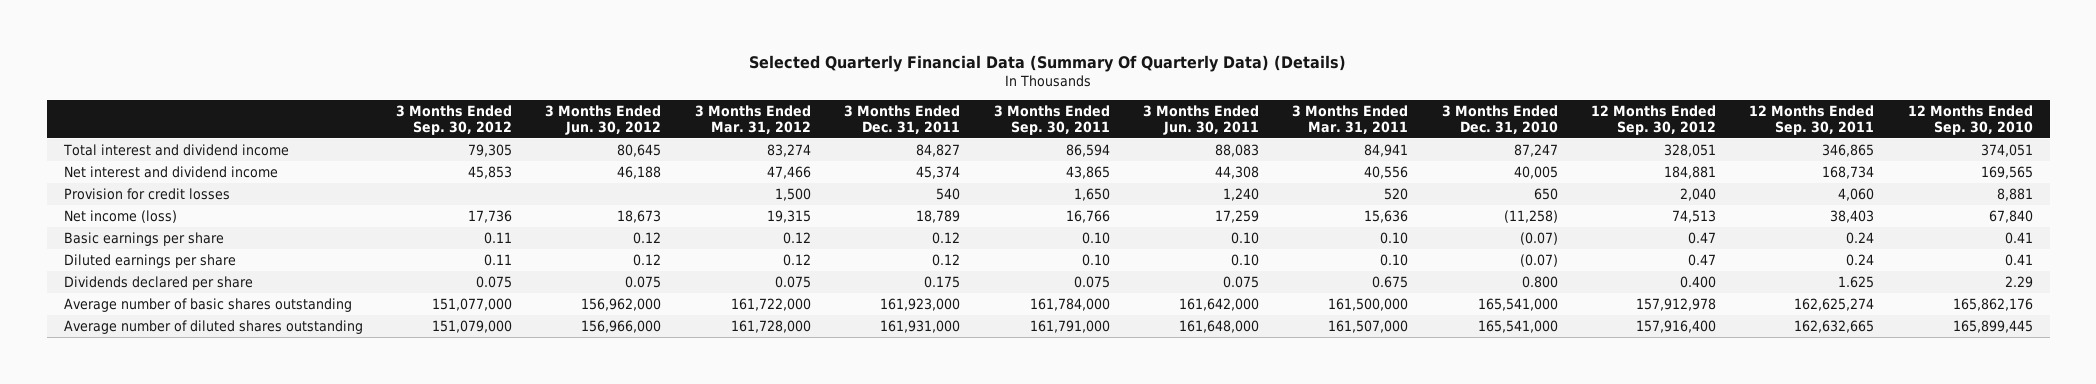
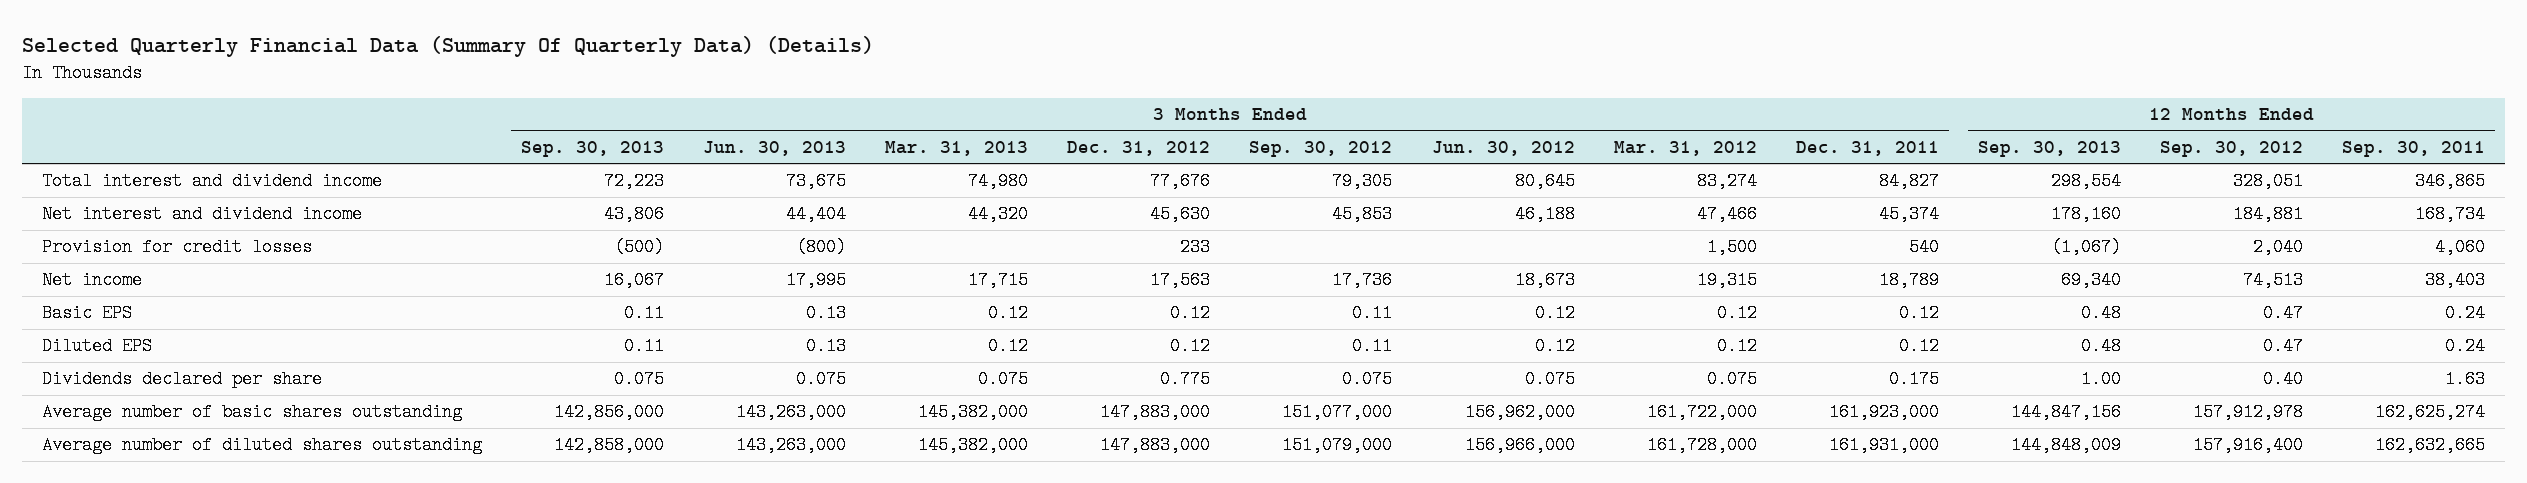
- | 3 Months Ended Sep. 30, 2012 | 3 Months Ended Jun. 30, 2012 | 3 Months Ended Mar. 31, 2012 | 3 Months Ended Dec. 31, 2011 | 3 Months Ended Sep. 30, 2011 | 3 Months Ended Jun. 30, 2011 | 3 Months Ended Mar. 31, 2011 | 3 Months Ended Dec. 31, 2010 | 12 Months Ended Sep. 30, 2012 | 12 Months Ended Sep. 30, 2011 | 12 Months Ended Sep. 30, 2010
+ | 3 Months Ended Sep. 30, 2013 | 3 Months Ended Jun. 30, 2013 | 3 Months Ended Mar. 31, 2013 | 3 Months Ended Dec. 31, 2012 | 3 Months Ended Sep. 30, 2012 | 3 Months Ended Jun. 30, 2012 | 3 Months Ended Mar. 31, 2012 | 3 Months Ended Dec. 31, 2011 | 12 Months Ended Sep. 30, 2013 | 12 Months Ended Sep. 30, 2012 | 12 Months Ended Sep. 30, 2011
- Net income (loss) | 17,736 | 18,673 | 19,315 | 18,789 | 16,766 | 17,259 | 15,636 | (11,258) | 74,513 | 38,403 | 67,840
- Basic earnings per share | 0.11 | 0.12 | 0.12 | 0.12 | 0.10 | 0.10 | 0.10 | (0.07) | 0.47 | 0.24 | 0.41
- Diluted earnings per share | 0.11 | 0.12 | 0.12 | 0.12 | 0.10 | 0.10 | 0.10 | (0.07) | 0.47 | 0.24 | 0.41
- Dividends declared per share | 0.075 | 0.075 | 0.075 | 0.175 | 0.075 | 0.075 | 0.675 | 0.800 | 0.400 | 1.625 | 2.29
+ Net income | 16,067 | 17,995 | 17,715 | 17,563 | 17,736 | 18,673 | 19,315 | 18,789 | 69,340 | 74,513 | 38,403
+ Basic EPS | 0.11 | 0.13 | 0.12 | 0.12 | 0.11 | 0.12 | 0.12 | 0.12 | 0.48 | 0.47 | 0.24
+ Diluted EPS | 0.11 | 0.13 | 0.12 | 0.12 | 0.11 | 0.12 | 0.12 | 0.12 | 0.48 | 0.47 | 0.24
+ Dividends declared per share | 0.075 | 0.075 | 0.075 | 0.775 | 0.075 | 0.075 | 0.075 | 0.175 | 1.00 | 0.40 | 1.63

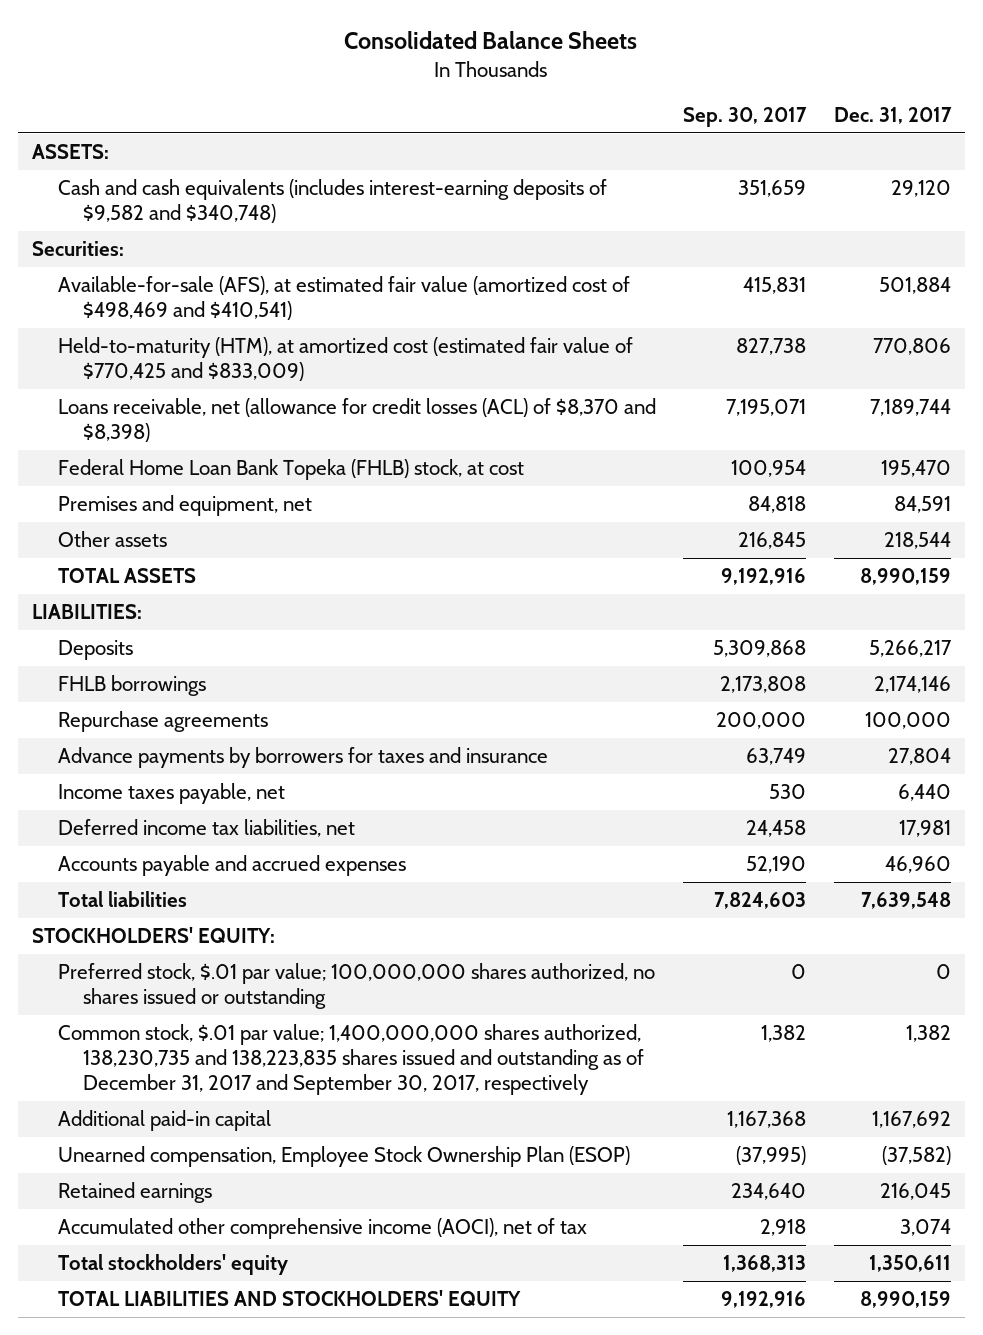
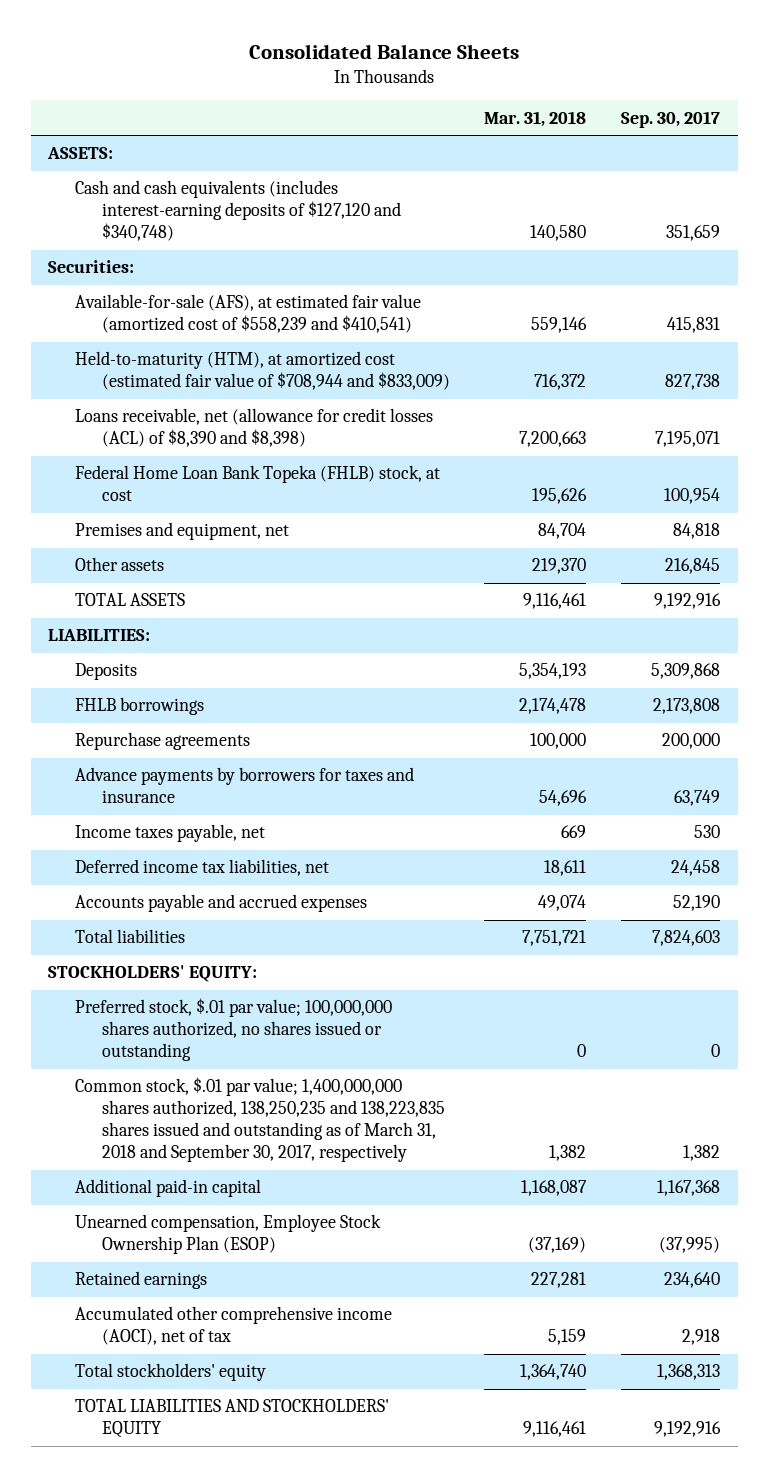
- | Sep. 30, 2017 | Dec. 31, 2017
+ | Mar. 31, 2018 | Sep. 30, 2017
- Cash and cash equivalents (includes interest-earning deposits of $9,582 and $340,748) | 351,659 | 29,120
+ Cash and cash equivalents (includes interest-earning deposits of $127,120 and $340,748) | 140,580 | 351,659
- Available-for-sale (AFS), at estimated fair value (amortized cost of $498,469 and $410,541) | 415,831 | 501,884
- Held-to-maturity (HTM), at amortized cost (estimated fair value of $770,425 and $833,009) | 827,738 | 770,806
- Loans receivable, net (allowance for credit losses (ACL) of $8,370 and $8,398) | 7,195,071 | 7,189,744
+ Available-for-sale (AFS), at estimated fair value (amortized cost of $558,239 and $410,541) | 559,146 | 415,831
+ Held-to-maturity (HTM), at amortized cost (estimated fair value of $708,944 and $833,009) | 716,372 | 827,738
+ Loans receivable, net (allowance for credit losses (ACL) of $8,390 and $8,398) | 7,200,663 | 7,195,071
- Common stock, $.01 par value; 1,400,000,000 shares authorized, 138,230,735 and 138,223,835 shares issued and outstanding as of December 31, 2017 and September 30, 2017, respectively | 1,382 | 1,382
+ Common stock, $.01 par value; 1,400,000,000 shares authorized, 138,250,235 and 138,223,835 shares issued and outstanding as of March 31, 2018 and September 30, 2017, respectively | 1,382 | 1,382

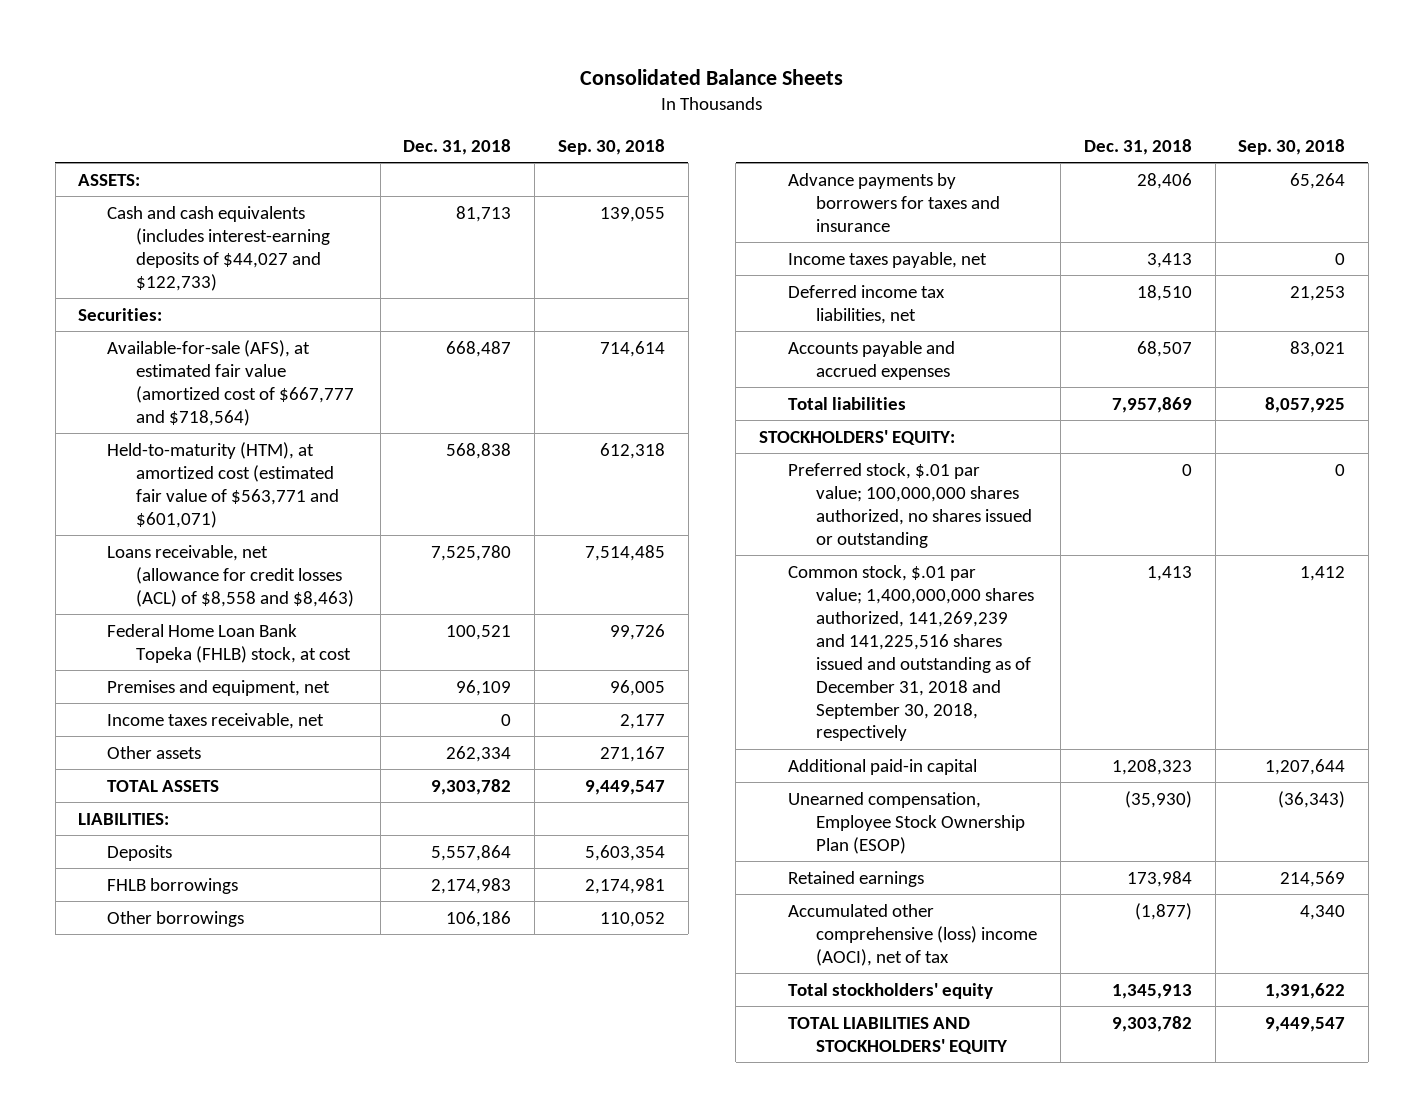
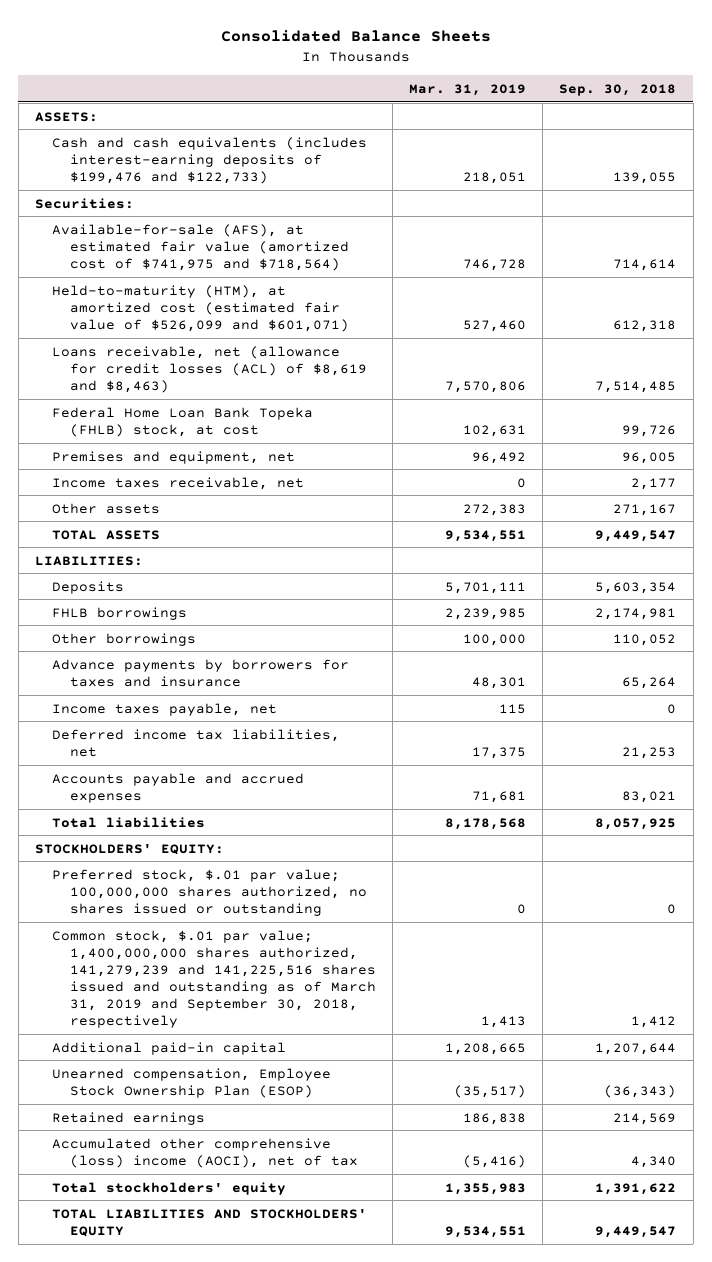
- | Dec. 31, 2018 | Sep. 30, 2018
+ | Mar. 31, 2019 | Sep. 30, 2018
- Cash and cash equivalents (includes interest-earning deposits of $44,027 and $122,733) | 81,713 | 139,055
+ Cash and cash equivalents (includes interest-earning deposits of $199,476 and $122,733) | 218,051 | 139,055
- Available-for-sale (AFS), at estimated fair value (amortized cost of $667,777 and $718,564) | 668,487 | 714,614
- Held-to-maturity (HTM), at amortized cost (estimated fair value of $563,771 and $601,071) | 568,838 | 612,318
- Loans receivable, net (allowance for credit losses (ACL) of $8,558 and $8,463) | 7,525,780 | 7,514,485
+ Available-for-sale (AFS), at estimated fair value (amortized cost of $741,975 and $718,564) | 746,728 | 714,614
+ Held-to-maturity (HTM), at amortized cost (estimated fair value of $526,099 and $601,071) | 527,460 | 612,318
+ Loans receivable, net (allowance for credit losses (ACL) of $8,619 and $8,463) | 7,570,806 | 7,514,485
- Common stock, $.01 par value; 1,400,000,000 shares authorized, 141,269,239 and 141,225,516 shares issued and outstanding as of December 31, 2018 and September 30, 2018, respectively | 1,413 | 1,412
+ Common stock, $.01 par value; 1,400,000,000 shares authorized, 141,279,239 and 141,225,516 shares issued and outstanding as of March 31, 2019 and September 30, 2018, respectively | 1,413 | 1,412

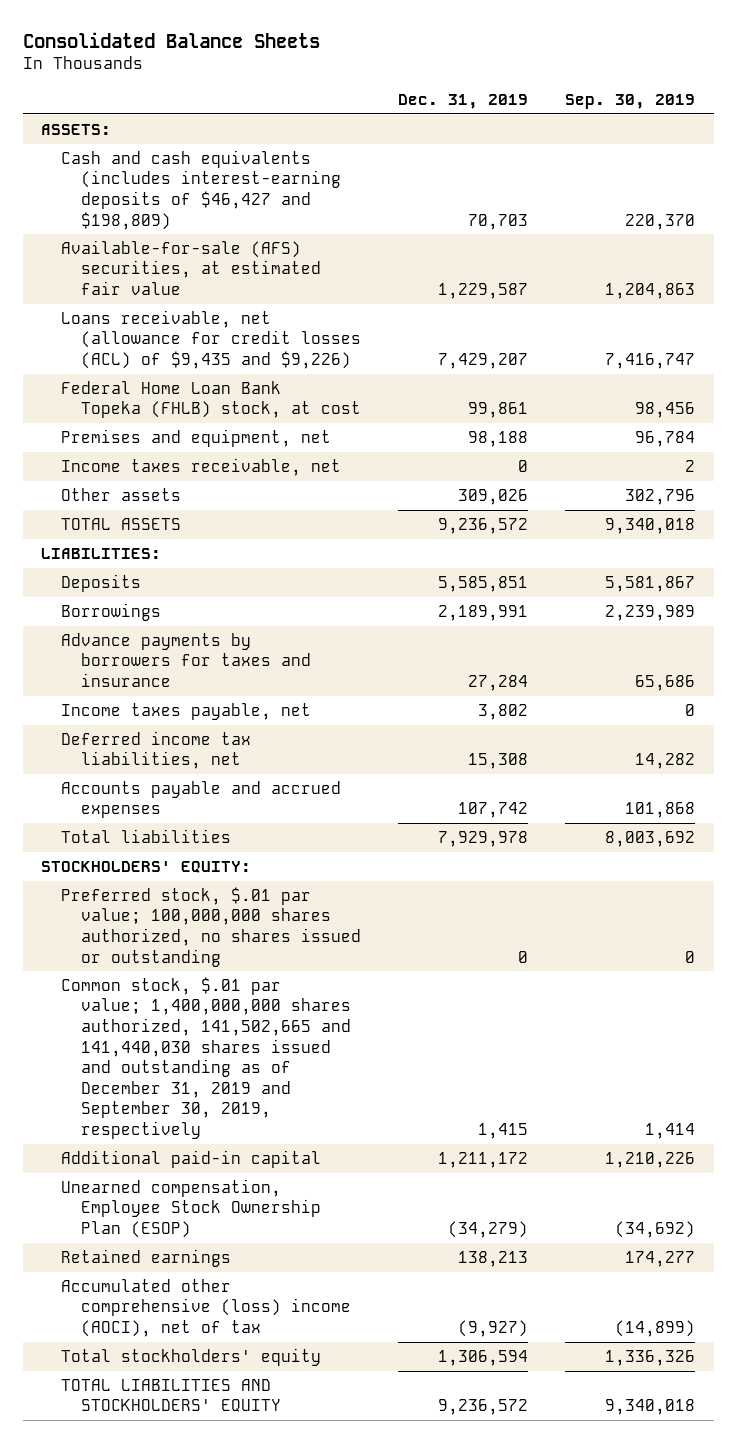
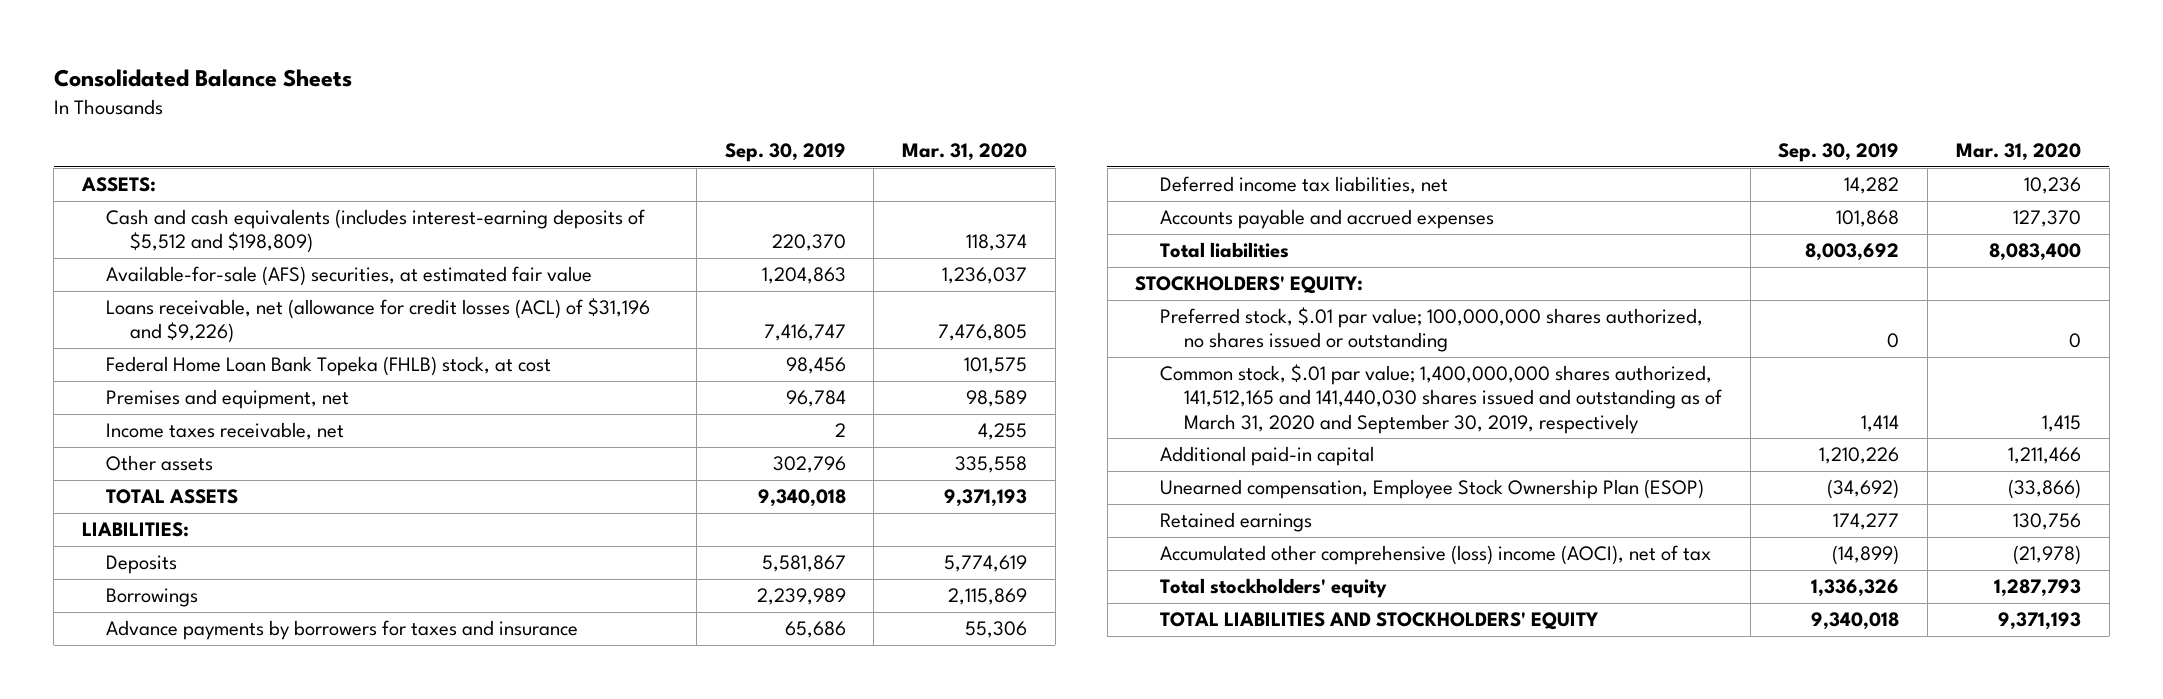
- | Dec. 31, 2019 | Sep. 30, 2019
+ | Sep. 30, 2019 | Mar. 31, 2020
- Cash and cash equivalents (includes interest-earning deposits of $46,427 and $198,809) | 70,703 | 220,370
+ Cash and cash equivalents (includes interest-earning deposits of $5,512 and $198,809) | 220,370 | 118,374
- Loans receivable, net (allowance for credit losses (ACL) of $9,435 and $9,226) | 7,429,207 | 7,416,747
+ Loans receivable, net (allowance for credit losses (ACL) of $31,196 and $9,226) | 7,416,747 | 7,476,805
- Income taxes payable, net | 3,802 | 0
- Common stock, $.01 par value; 1,400,000,000 shares authorized, 141,502,665 and 141,440,030 shares issued and outstanding as of December 31, 2019 and September 30, 2019, respectively | 1,415 | 1,414
+ Common stock, $.01 par value; 1,400,000,000 shares authorized, 141,512,165 and 141,440,030 shares issued and outstanding as of March 31, 2020 and September 30, 2019, respectively | 1,414 | 1,415

